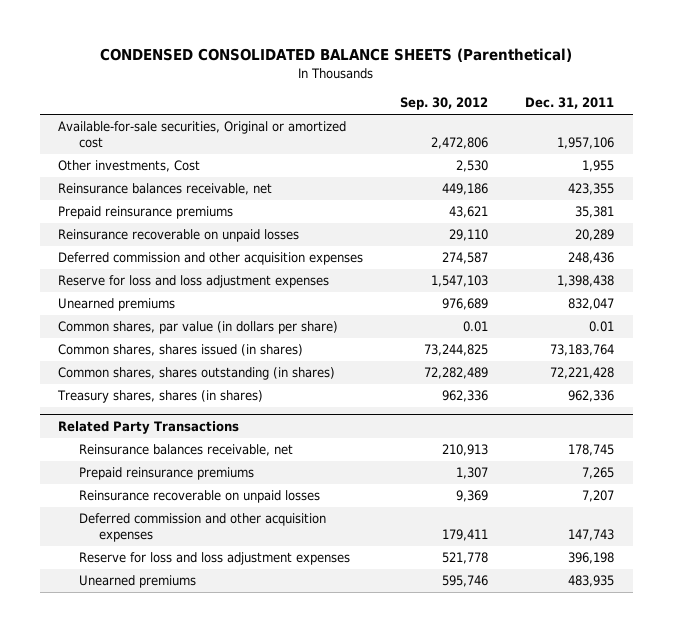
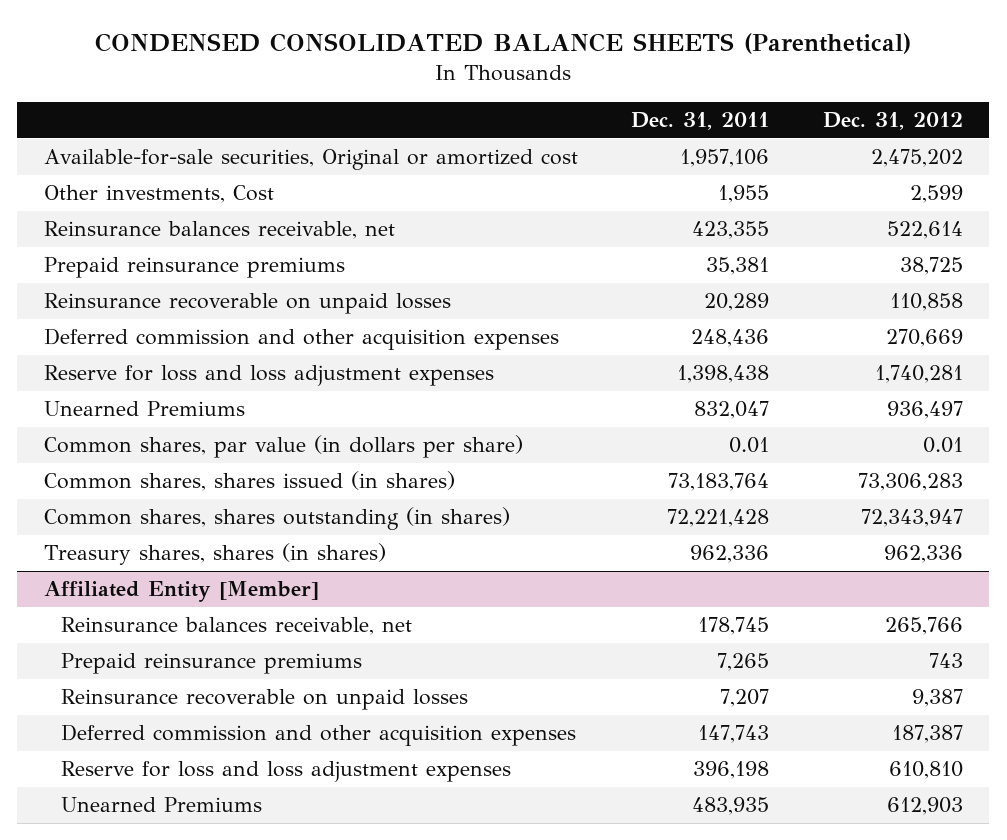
- | Sep. 30, 2012 | Dec. 31, 2011
+ | Dec. 31, 2011 | Dec. 31, 2012
- Unearned premiums | 976,689 | 832,047
+ Unearned Premiums | 832,047 | 936,497
- Related Party Transactions
+ Affiliated Entity [Member]
- Unearned premiums | 595,746 | 483,935
+ Unearned Premiums | 483,935 | 612,903

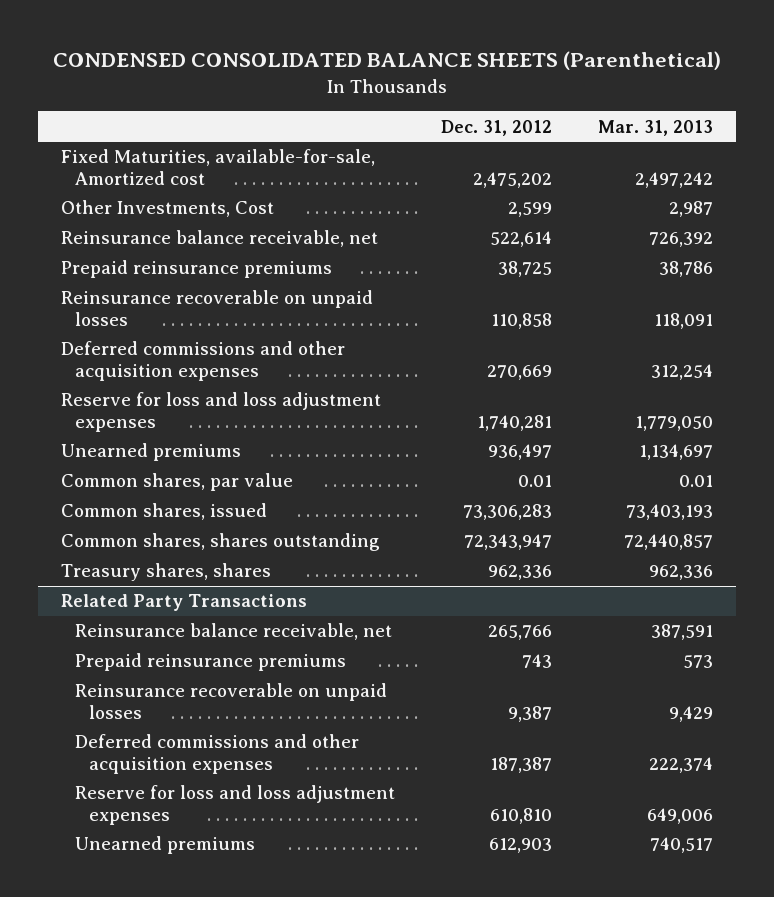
- | Dec. 31, 2011 | Dec. 31, 2012
+ | Dec. 31, 2012 | Mar. 31, 2013
- Available-for-sale securities, Original or amortized cost | 1,957,106 | 2,475,202
- Other investments, Cost | 1,955 | 2,599
- Reinsurance balances receivable, net | 423,355 | 522,614
+ Fixed Maturities, available-for-sale, Amortized cost | 2,475,202 | 2,497,242
+ Other Investments, Cost | 2,599 | 2,987
+ Reinsurance balance receivable, net | 522,614 | 726,392
- Deferred commission and other acquisition expenses | 248,436 | 270,669
+ Deferred commissions and other acquisition expenses | 270,669 | 312,254
- Unearned Premiums | 832,047 | 936,497
- Common shares, par value (in dollars per share) | 0.01 | 0.01
- Common shares, shares issued (in shares) | 73,183,764 | 73,306,283
- Common shares, shares outstanding (in shares) | 72,221,428 | 72,343,947
- Treasury shares, shares (in shares) | 962,336 | 962,336
- Affiliated Entity [Member]
- Reinsurance balances receivable, net | 178,745 | 265,766
+ Unearned premiums | 936,497 | 1,134,697
+ Common shares, par value | 0.01 | 0.01
+ Common shares, issued | 73,306,283 | 73,403,193
+ Common shares, shares outstanding | 72,343,947 | 72,440,857
+ Treasury shares, shares | 962,336 | 962,336
+ Related Party Transactions
+ Reinsurance balance receivable, net | 265,766 | 387,591
- Deferred commission and other acquisition expenses | 147,743 | 187,387
+ Deferred commissions and other acquisition expenses | 187,387 | 222,374
- Unearned Premiums | 483,935 | 612,903
+ Unearned premiums | 612,903 | 740,517

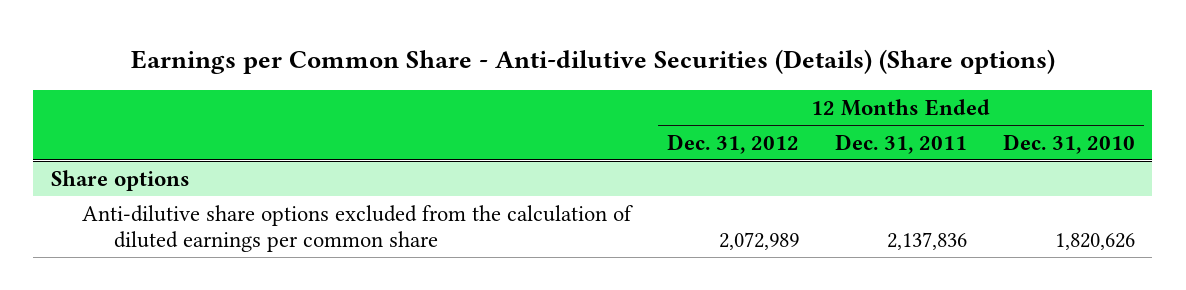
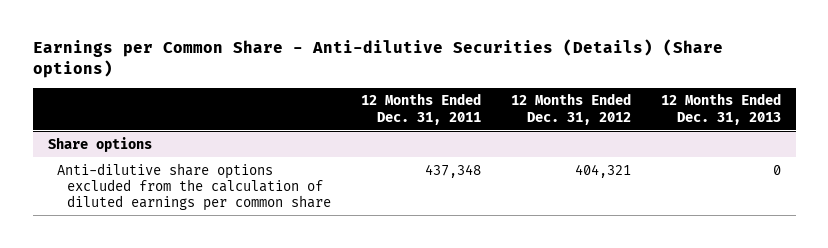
- | 12 Months Ended Dec. 31, 2012 | 12 Months Ended Dec. 31, 2011 | 12 Months Ended Dec. 31, 2010
+ | 12 Months Ended Dec. 31, 2011 | 12 Months Ended Dec. 31, 2012 | 12 Months Ended Dec. 31, 2013
@ Share options
- Anti-dilutive share options excluded from the calculation of diluted earnings per common share | 2,072,989 | 2,137,836 | 1,820,626
+ Anti-dilutive share options excluded from the calculation of diluted earnings per common share | 437,348 | 404,321 | 0

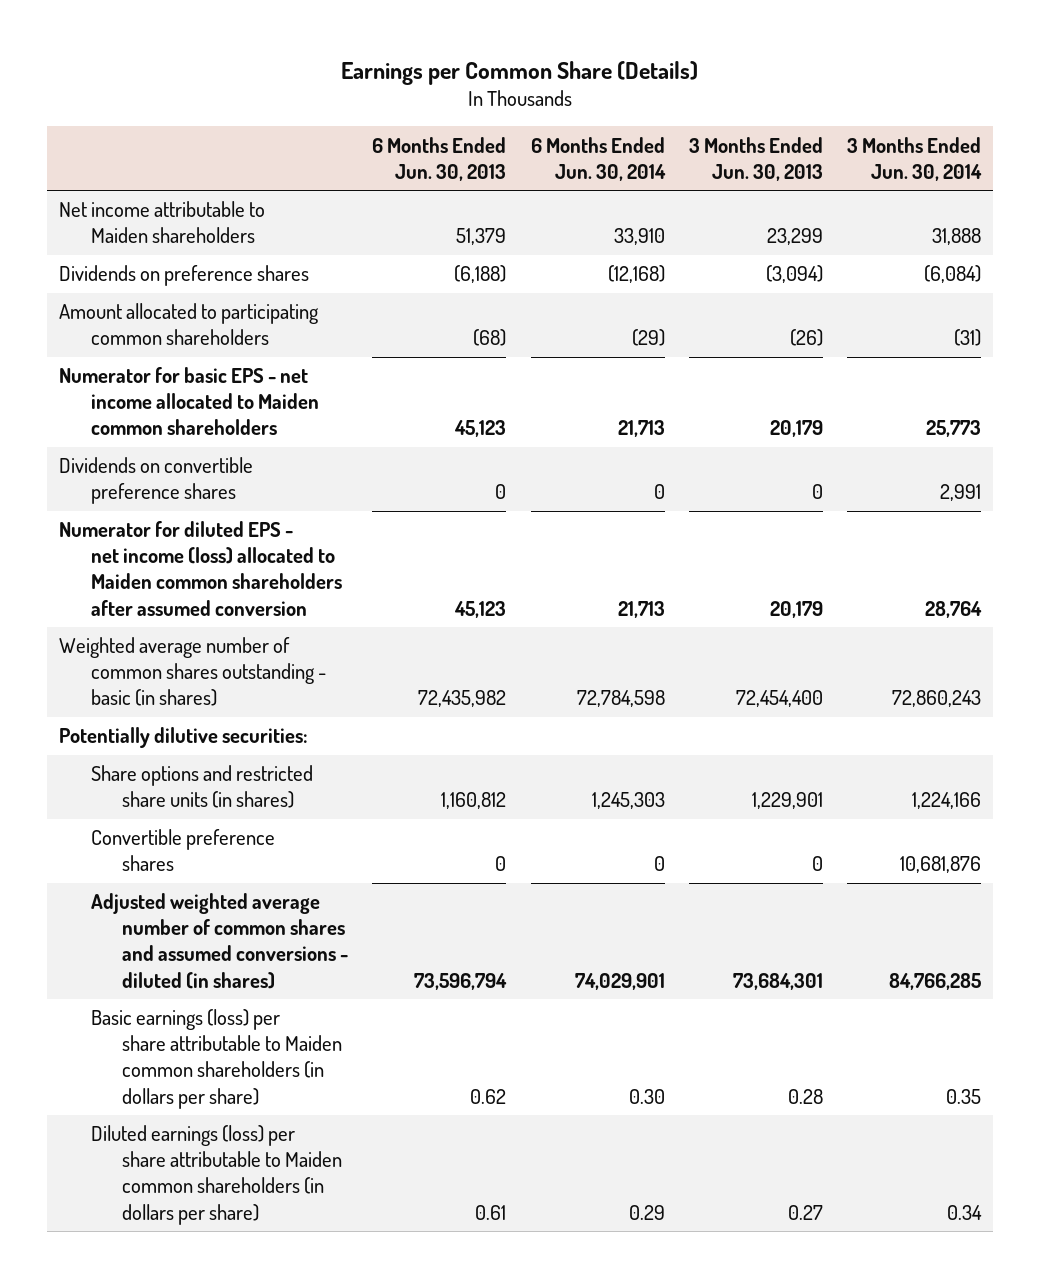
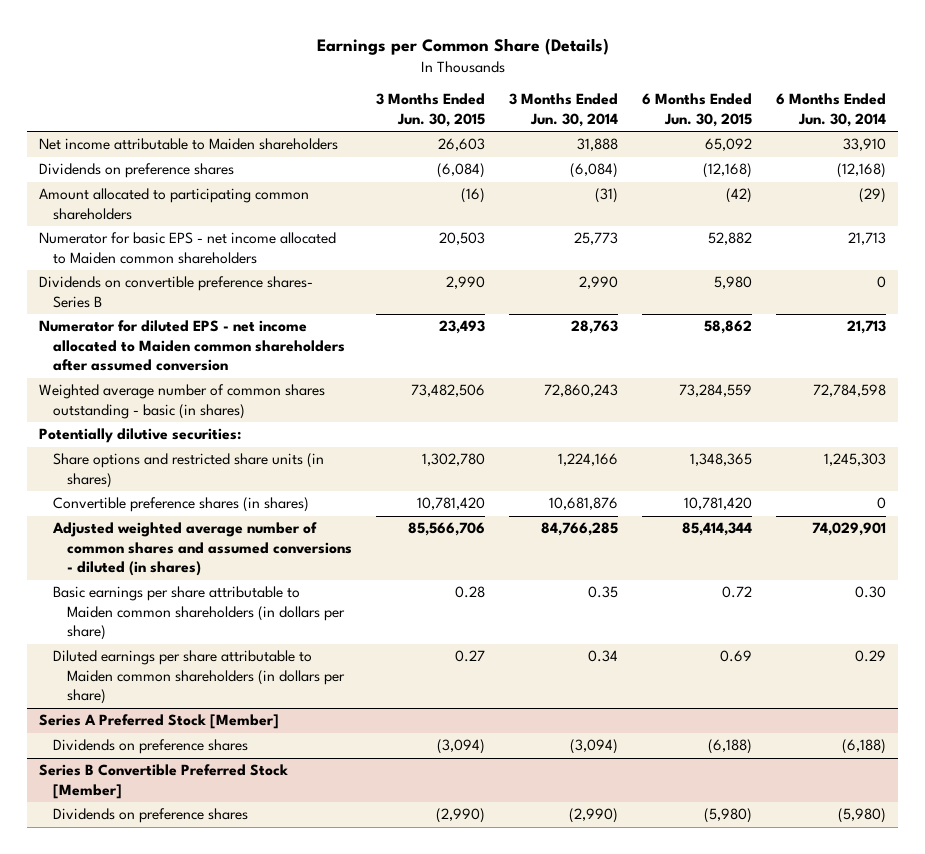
- | 6 Months Ended Jun. 30, 2013 | 6 Months Ended Jun. 30, 2014 | 3 Months Ended Jun. 30, 2013 | 3 Months Ended Jun. 30, 2014
+ | 3 Months Ended Jun. 30, 2015 | 3 Months Ended Jun. 30, 2014 | 6 Months Ended Jun. 30, 2015 | 6 Months Ended Jun. 30, 2014
- Dividends on convertible preference shares | 0 | 0 | 0 | 2,991
- Numerator for diluted EPS - net income (loss) allocated to Maiden common shareholders after assumed conversion | 45,123 | 21,713 | 20,179 | 28,764
+ Dividends on convertible preference shares- Series B | 2,990 | 2,990 | 5,980 | 0
+ Numerator for diluted EPS - net income allocated to Maiden common shareholders after assumed conversion | 23,493 | 28,763 | 58,862 | 21,713
- Convertible preference shares | 0 | 0 | 0 | 10,681,876
+ Convertible preference shares (in shares) | 10,781,420 | 10,681,876 | 10,781,420 | 0
- Basic earnings (loss) per share attributable to Maiden common shareholders (in dollars per share) | 0.62 | 0.30 | 0.28 | 0.35
- Diluted earnings (loss) per share attributable to Maiden common shareholders (in dollars per share) | 0.61 | 0.29 | 0.27 | 0.34
+ Basic earnings per share attributable to Maiden common shareholders (in dollars per share) | 0.28 | 0.35 | 0.72 | 0.30
+ Diluted earnings per share attributable to Maiden common shareholders (in dollars per share) | 0.27 | 0.34 | 0.69 | 0.29
+ Series A Preferred Stock [Member]
+ Dividends on preference shares | (3,094) | (3,094) | (6,188) | (6,188)
+ Series B Convertible Preferred Stock [Member]
+ Dividends on preference shares | (2,990) | (2,990) | (5,980) | (5,980)

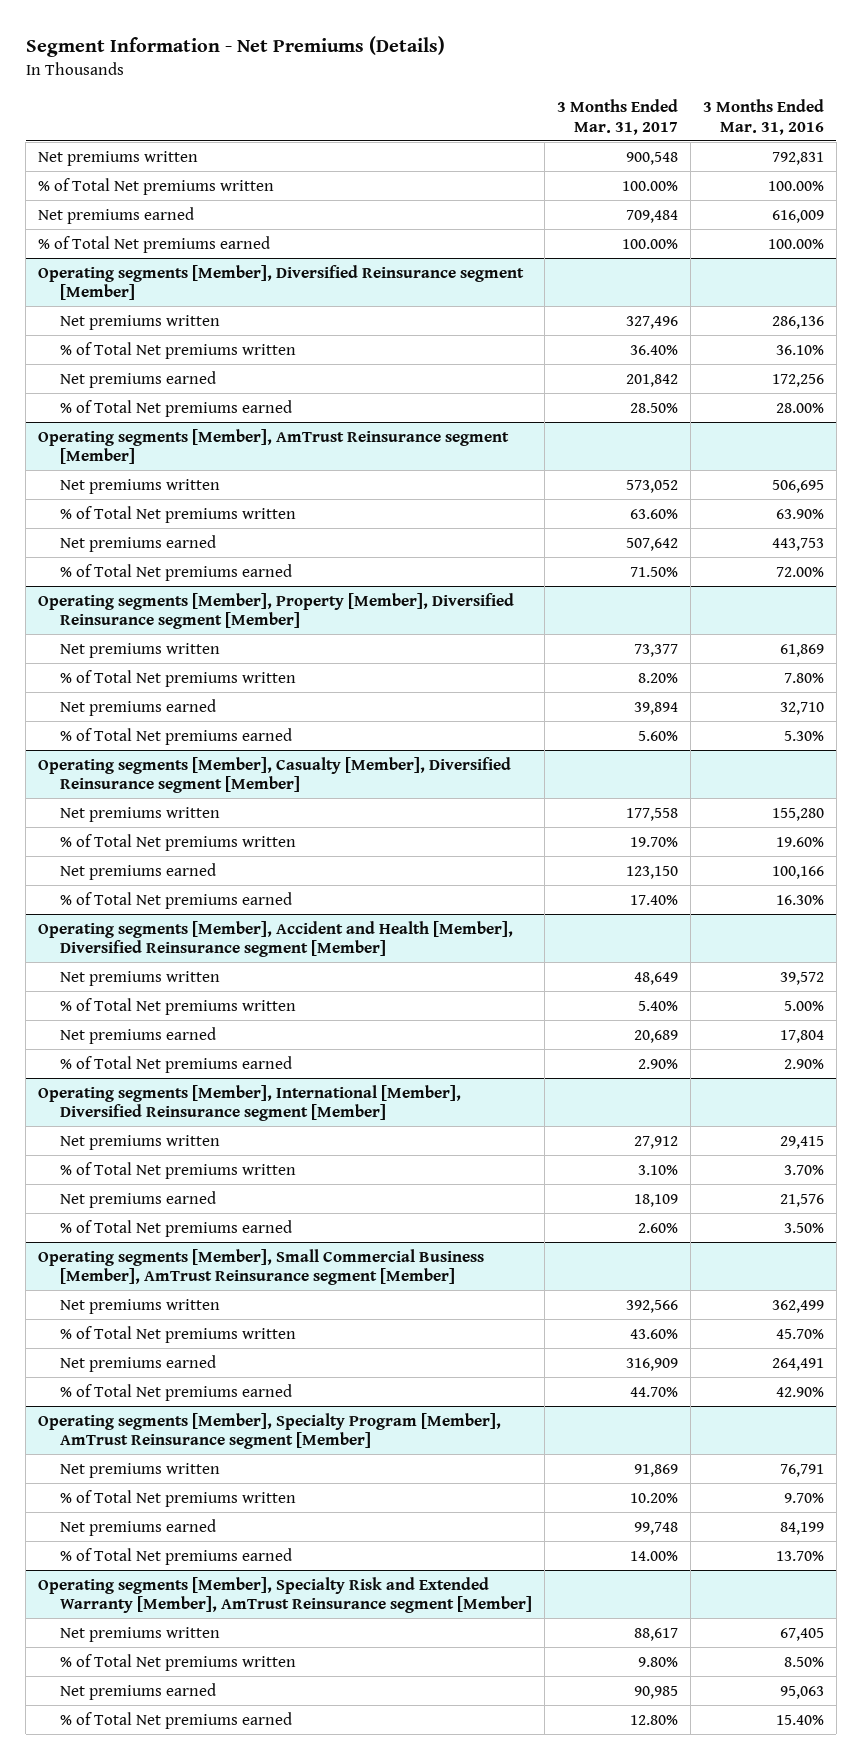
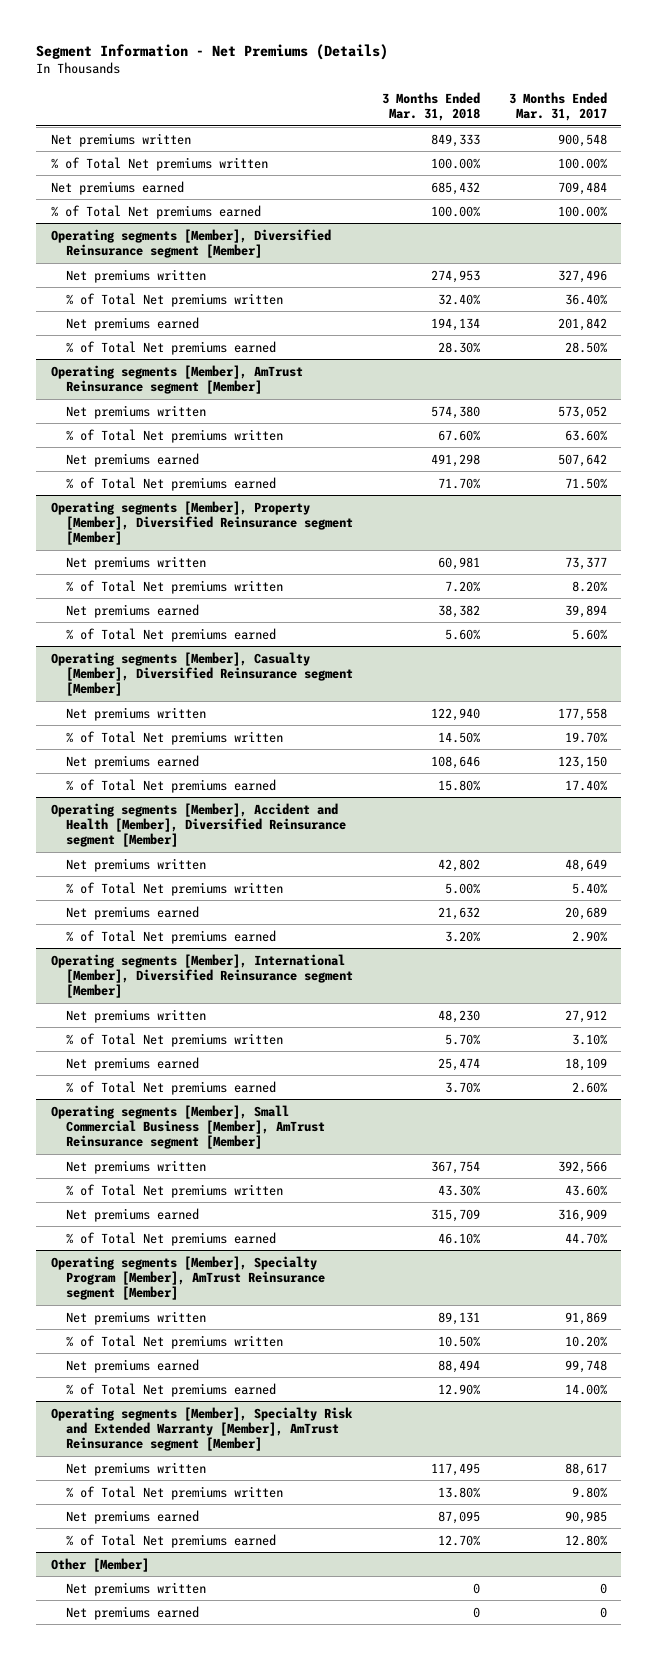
- | 3 Months Ended Mar. 31, 2017 | 3 Months Ended Mar. 31, 2016
+ | 3 Months Ended Mar. 31, 2018 | 3 Months Ended Mar. 31, 2017
+ Other [Member]
+ Net premiums written | 0 | 0
+ Net premiums earned | 0 | 0

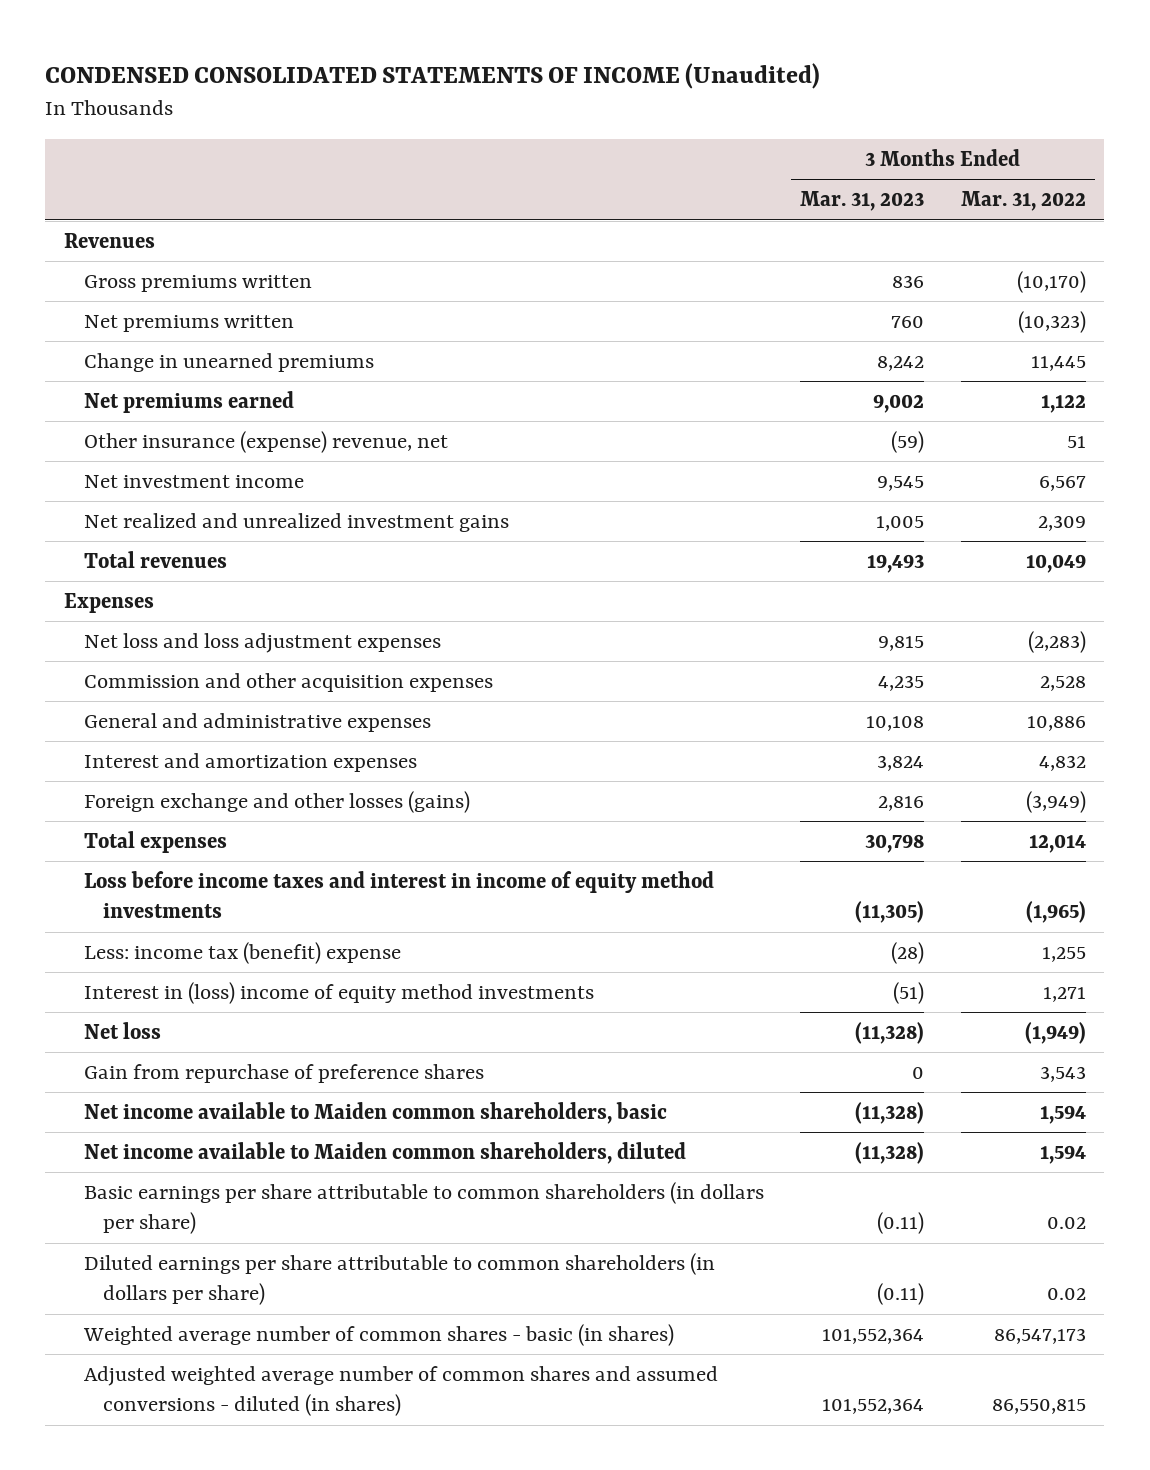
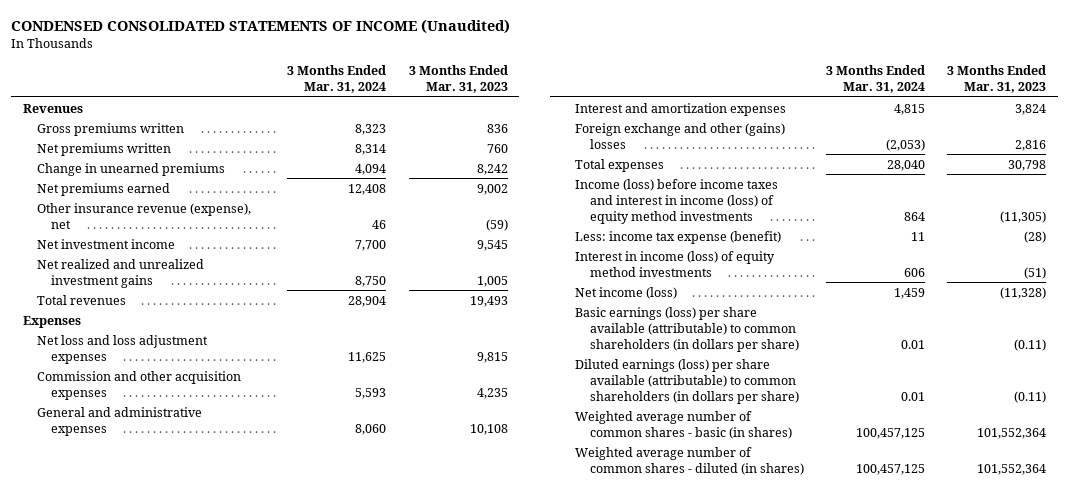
- | 3 Months Ended Mar. 31, 2023 | 3 Months Ended Mar. 31, 2022
+ | 3 Months Ended Mar. 31, 2024 | 3 Months Ended Mar. 31, 2023
- Other insurance (expense) revenue, net | (59) | 51
+ Other insurance revenue (expense), net | 46 | (59)
- Foreign exchange and other losses (gains) | 2,816 | (3,949)
+ Foreign exchange and other (gains) losses | (2,053) | 2,816
- Loss before income taxes and interest in income of equity method investments | (11,305) | (1,965)
- Less: income tax (benefit) expense | (28) | 1,255
- Interest in (loss) income of equity method investments | (51) | 1,271
- Net loss | (11,328) | (1,949)
- Gain from repurchase of preference shares | 0 | 3,543
- Net income available to Maiden common shareholders, basic | (11,328) | 1,594
- Net income available to Maiden common shareholders, diluted | (11,328) | 1,594
- Basic earnings per share attributable to common shareholders (in dollars per share) | (0.11) | 0.02
- Diluted earnings per share attributable to common shareholders (in dollars per share) | (0.11) | 0.02
+ Income (loss) before income taxes and interest in income (loss) of equity method investments | 864 | (11,305)
+ Less: income tax expense (benefit) | 11 | (28)
+ Interest in income (loss) of equity method investments | 606 | (51)
+ Net income (loss) | 1,459 | (11,328)
+ Basic earnings (loss) per share available (attributable) to common shareholders (in dollars per share) | 0.01 | (0.11)
+ Diluted earnings (loss) per share available (attributable) to common shareholders (in dollars per share) | 0.01 | (0.11)
- Adjusted weighted average number of common shares and assumed conversions - diluted (in shares) | 101,552,364 | 86,550,815
+ Weighted average number of common shares - diluted (in shares) | 100,457,125 | 101,552,364

